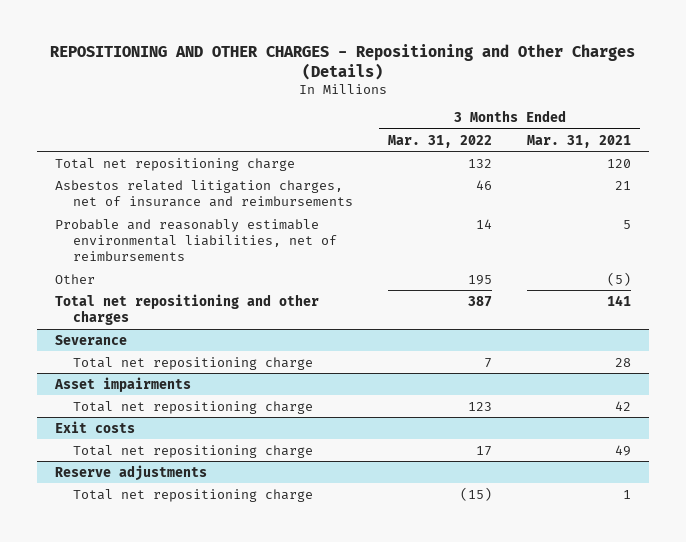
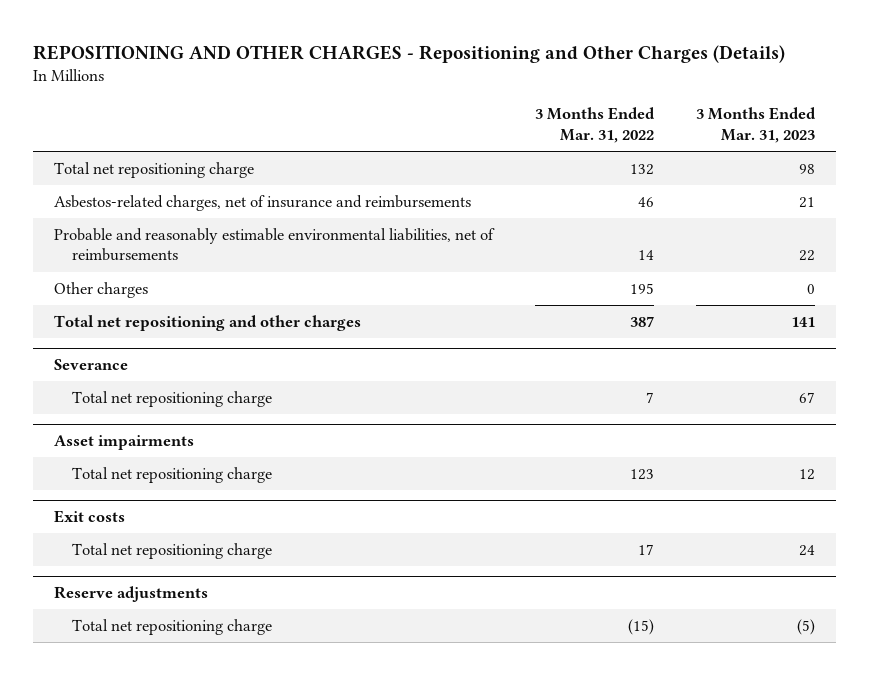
- | 3 Months Ended Mar. 31, 2022 | 3 Months Ended Mar. 31, 2021
+ | 3 Months Ended Mar. 31, 2022 | 3 Months Ended Mar. 31, 2023
- Asbestos related litigation charges, net of insurance and reimbursements | 46 | 21
+ Asbestos-related charges, net of insurance and reimbursements | 46 | 21
- Other | 195 | (5)
+ Other charges | 195 | 0

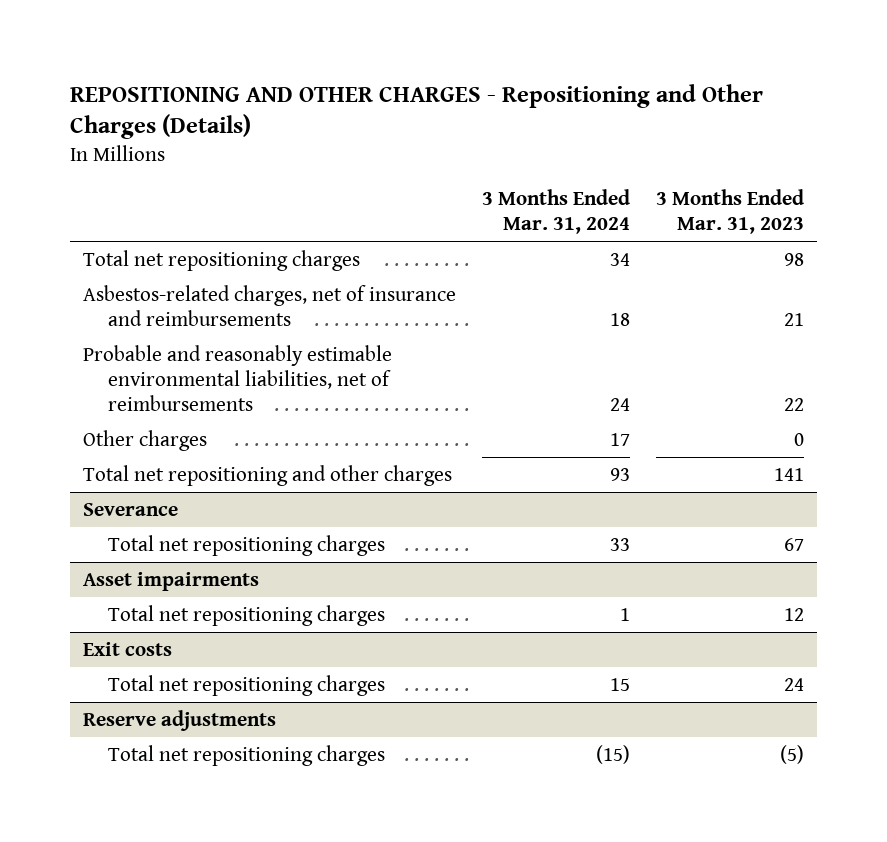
- | 3 Months Ended Mar. 31, 2022 | 3 Months Ended Mar. 31, 2023
+ | 3 Months Ended Mar. 31, 2024 | 3 Months Ended Mar. 31, 2023
- Total net repositioning charge | 132 | 98
+ Total net repositioning charges | 34 | 98
@ Severance
- Total net repositioning charge | 7 | 67
+ Total net repositioning charges | 33 | 67
@ Asset impairments
- Total net repositioning charge | 123 | 12
+ Total net repositioning charges | 1 | 12
@ Exit costs
- Total net repositioning charge | 17 | 24
+ Total net repositioning charges | 15 | 24
@ Reserve adjustments
- Total net repositioning charge | (15) | (5)
+ Total net repositioning charges | (15) | (5)

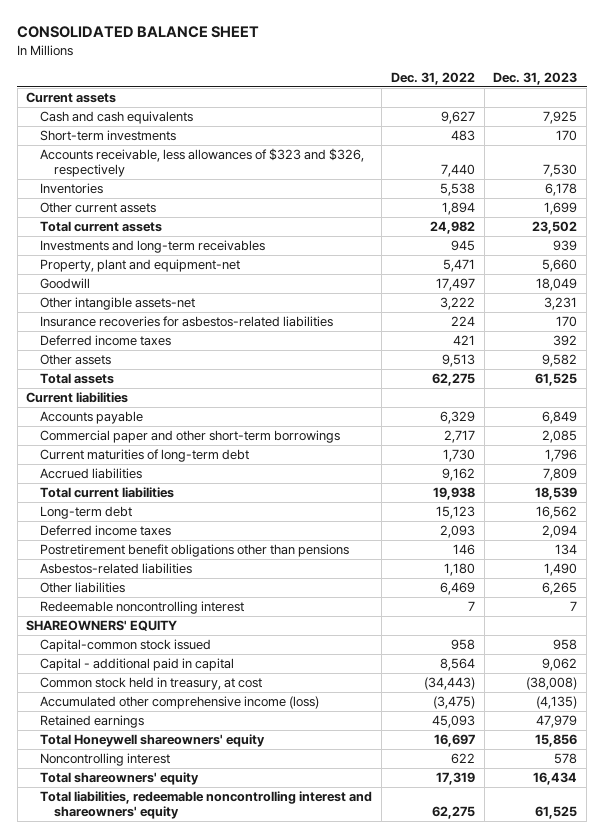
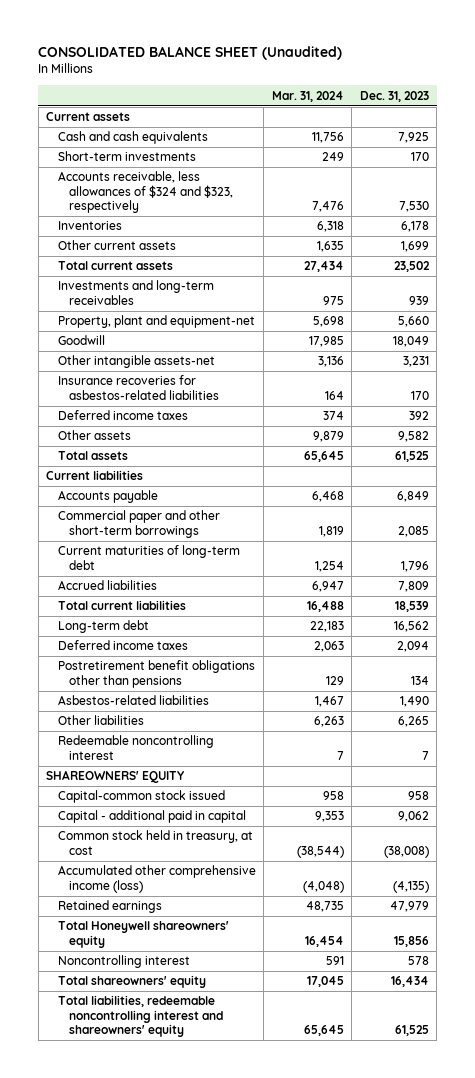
- CONSOLIDATED BALANCE SHEET
+ CONSOLIDATED BALANCE SHEET (Unaudited)
- | Dec. 31, 2022 | Dec. 31, 2023
+ | Mar. 31, 2024 | Dec. 31, 2023
- Accounts receivable, less allowances of $323 and $326, respectively | 7,440 | 7,530
+ Accounts receivable, less allowances of $324 and $323, respectively | 7,476 | 7,530

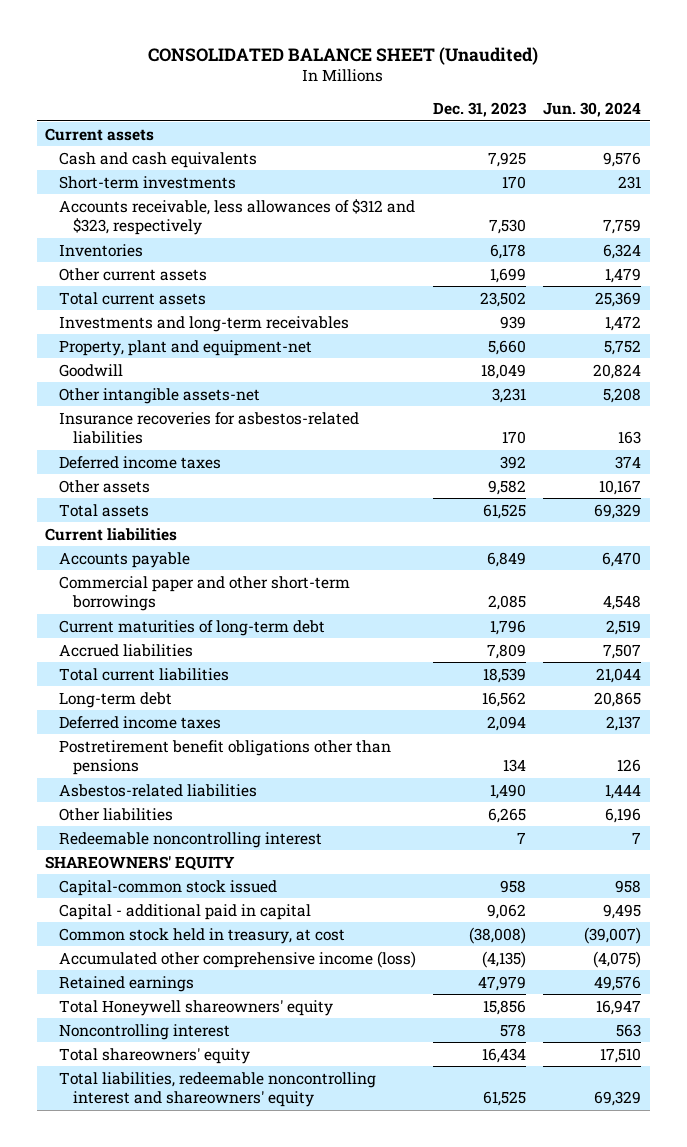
- | Mar. 31, 2024 | Dec. 31, 2023
+ | Dec. 31, 2023 | Jun. 30, 2024
- Accounts receivable, less allowances of $324 and $323, respectively | 7,476 | 7,530
+ Accounts receivable, less allowances of $312 and $323, respectively | 7,530 | 7,759

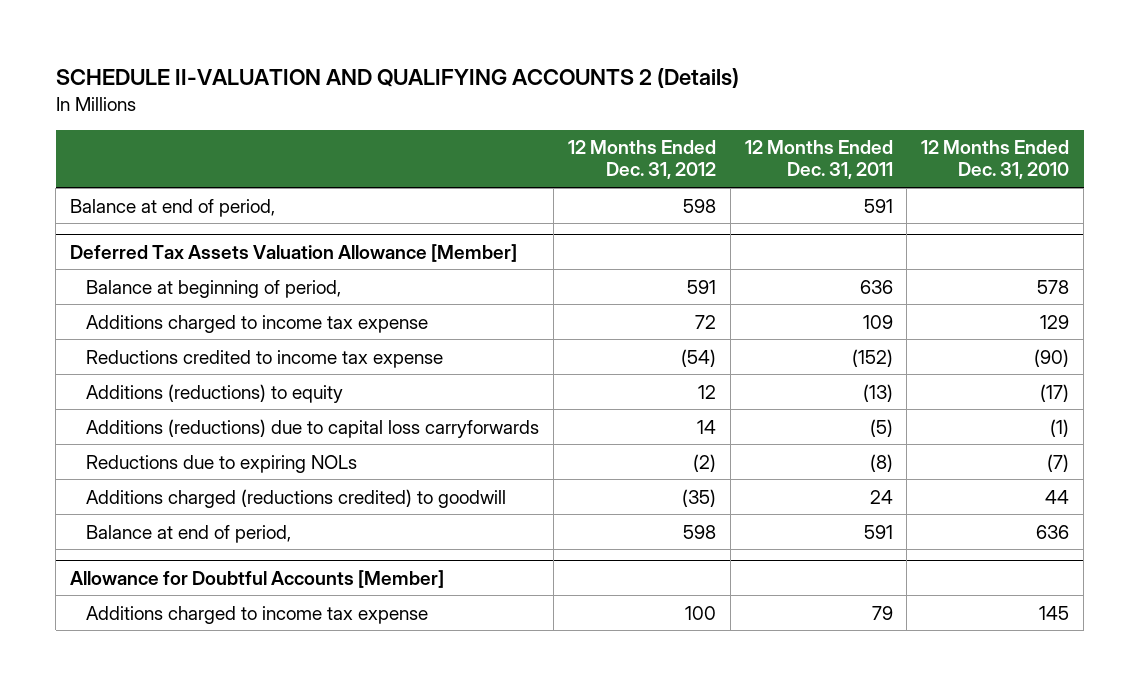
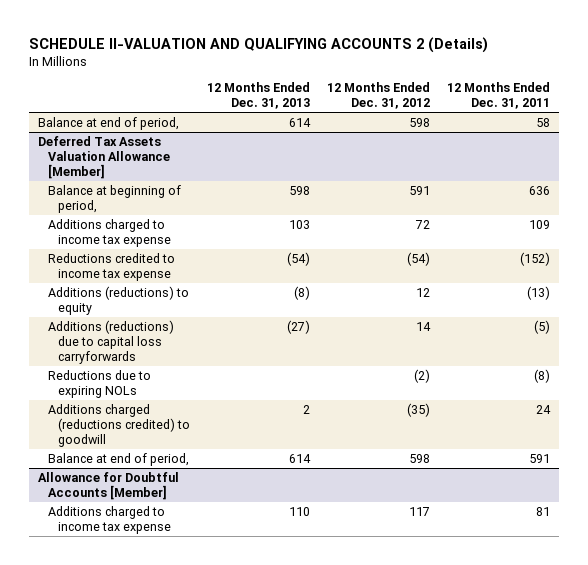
- | 12 Months Ended Dec. 31, 2012 | 12 Months Ended Dec. 31, 2011 | 12 Months Ended Dec. 31, 2010
+ | 12 Months Ended Dec. 31, 2013 | 12 Months Ended Dec. 31, 2012 | 12 Months Ended Dec. 31, 2011
- Balance at end of period, | 598 | 591 |
+ Balance at end of period, | 614 | 598 | 58
@ Allowance for Doubtful Accounts [Member]
- Additions charged to income tax expense | 100 | 79 | 145
+ Additions charged to income tax expense | 110 | 117 | 81

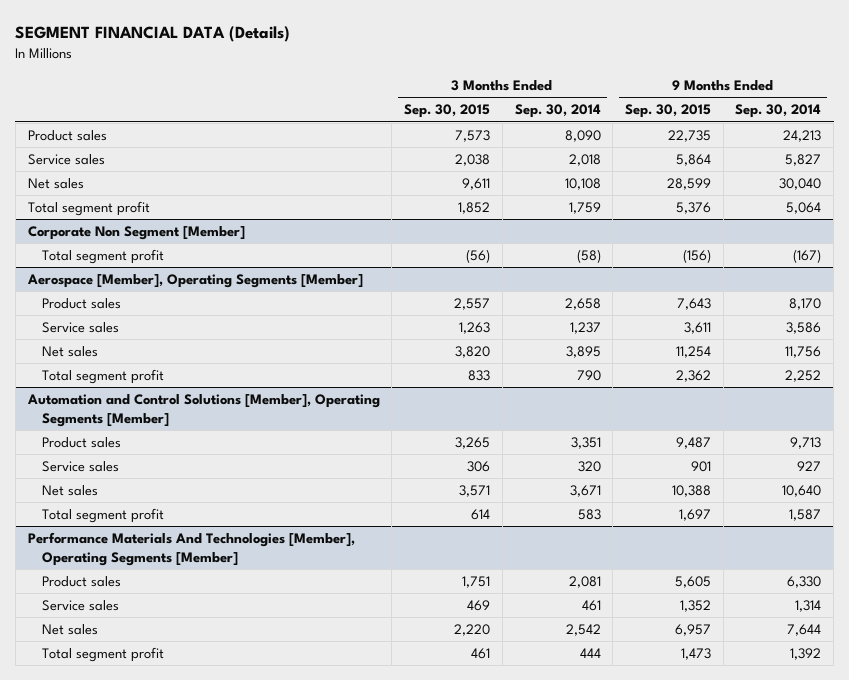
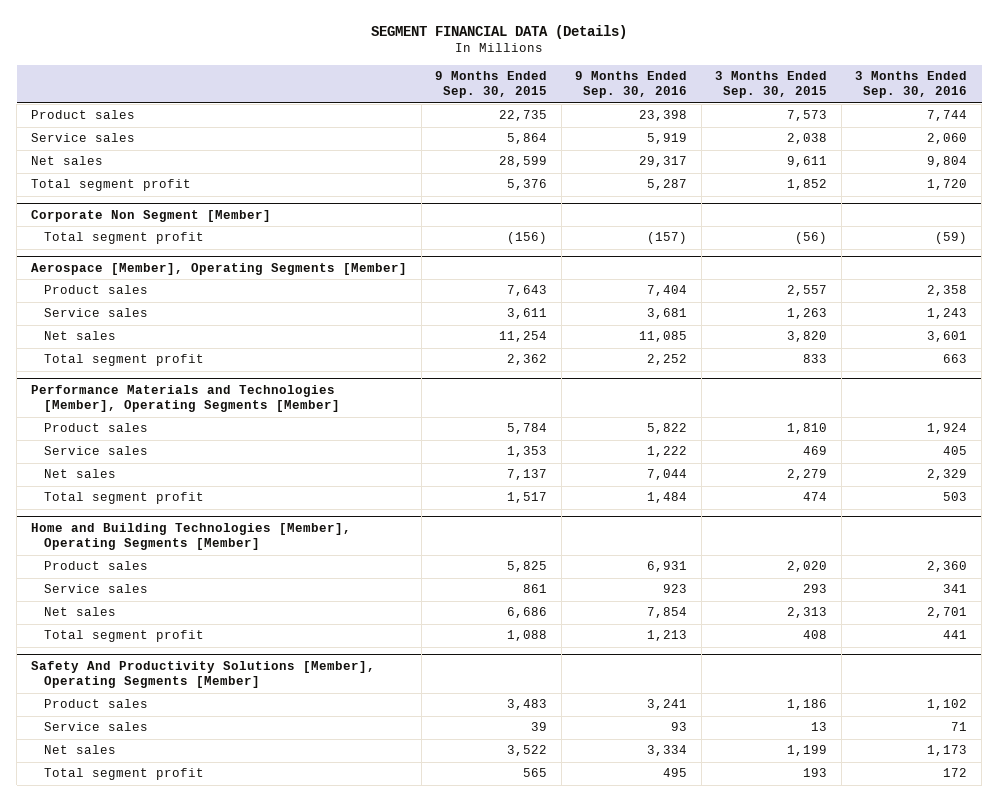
- | 3 Months Ended Sep. 30, 2015 | 3 Months Ended Sep. 30, 2014 | 9 Months Ended Sep. 30, 2015 | 9 Months Ended Sep. 30, 2014
+ | 9 Months Ended Sep. 30, 2015 | 9 Months Ended Sep. 30, 2016 | 3 Months Ended Sep. 30, 2015 | 3 Months Ended Sep. 30, 2016
- Automation and Control Solutions [Member], Operating Segments [Member]
- Product sales | 3,265 | 3,351 | 9,487 | 9,713
- Service sales | 306 | 320 | 901 | 927
- Net sales | 3,571 | 3,671 | 10,388 | 10,640
- Total segment profit | 614 | 583 | 1,697 | 1,587
- Performance Materials And Technologies [Member], Operating Segments [Member]
- Product sales | 1,751 | 2,081 | 5,605 | 6,330
- Service sales | 469 | 461 | 1,352 | 1,314
- Net sales | 2,220 | 2,542 | 6,957 | 7,644
- Total segment profit | 461 | 444 | 1,473 | 1,392
+ Performance Materials and Technologies [Member], Operating Segments [Member]
+ Product sales | 5,784 | 5,822 | 1,810 | 1,924
+ Service sales | 1,353 | 1,222 | 469 | 405
+ Net sales | 7,137 | 7,044 | 2,279 | 2,329
+ Total segment profit | 1,517 | 1,484 | 474 | 503
+ Home and Building Technologies [Member], Operating Segments [Member]
+ Product sales | 5,825 | 6,931 | 2,020 | 2,360
+ Service sales | 861 | 923 | 293 | 341
+ Net sales | 6,686 | 7,854 | 2,313 | 2,701
+ Total segment profit | 1,088 | 1,213 | 408 | 441
+ Safety And Productivity Solutions [Member], Operating Segments [Member]
+ Product sales | 3,483 | 3,241 | 1,186 | 1,102
+ Service sales | 39 | 93 | 13 | 71
+ Net sales | 3,522 | 3,334 | 1,199 | 1,173
+ Total segment profit | 565 | 495 | 193 | 172

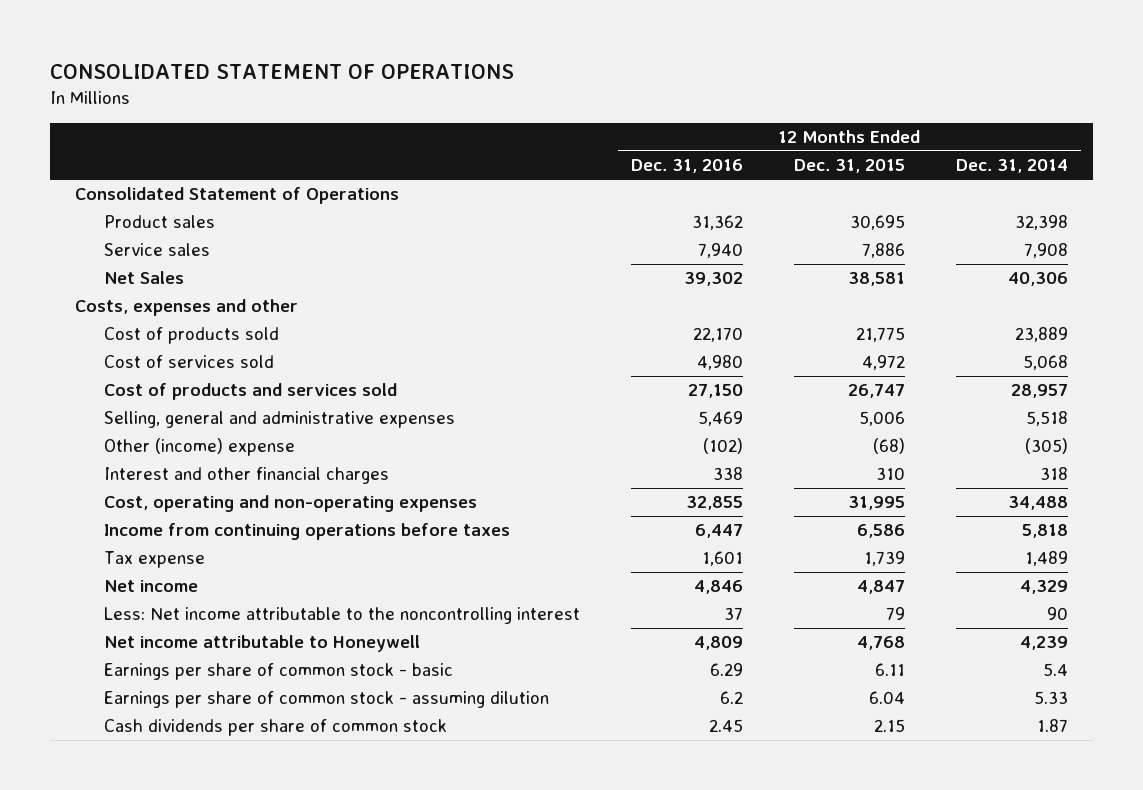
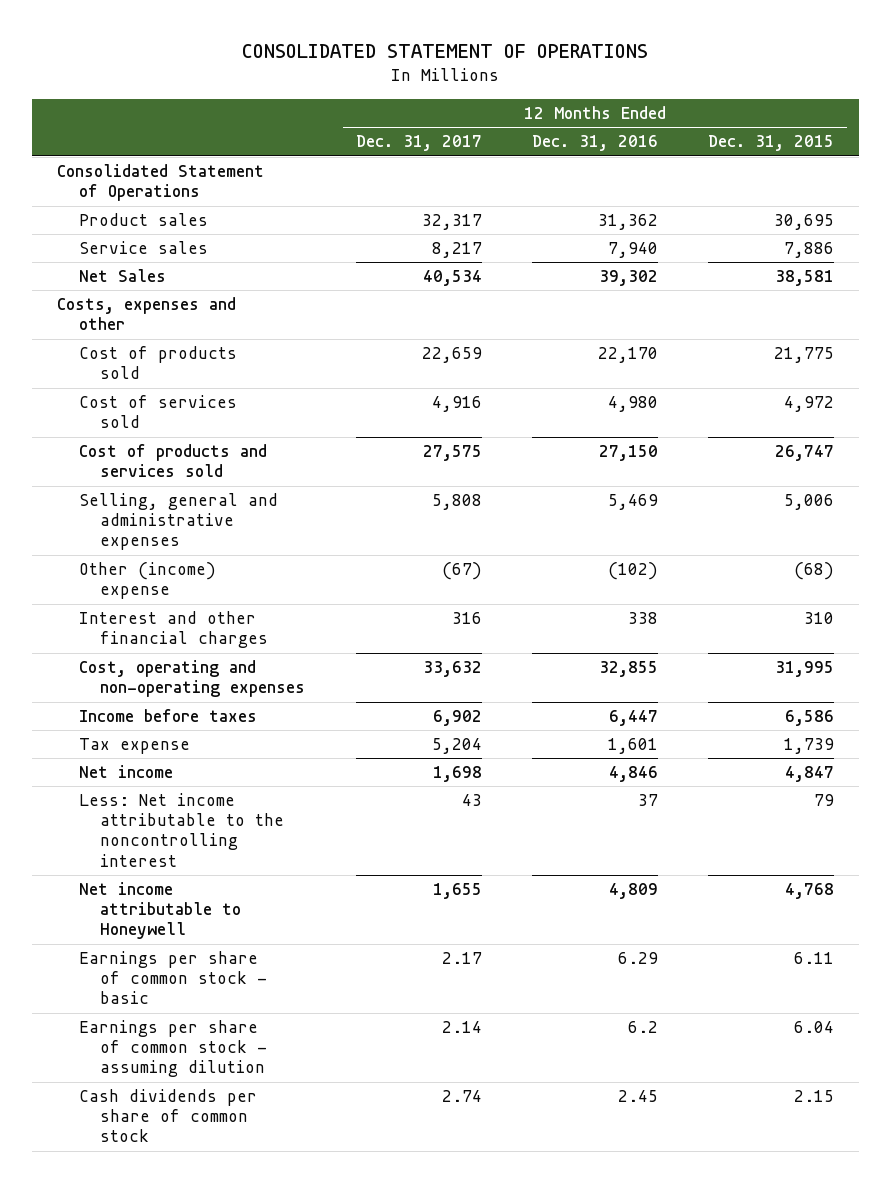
- | 12 Months Ended Dec. 31, 2016 | 12 Months Ended Dec. 31, 2015 | 12 Months Ended Dec. 31, 2014
+ | 12 Months Ended Dec. 31, 2017 | 12 Months Ended Dec. 31, 2016 | 12 Months Ended Dec. 31, 2015
- Income from continuing operations before taxes | 6,447 | 6,586 | 5,818
+ Income before taxes | 6,902 | 6,447 | 6,586

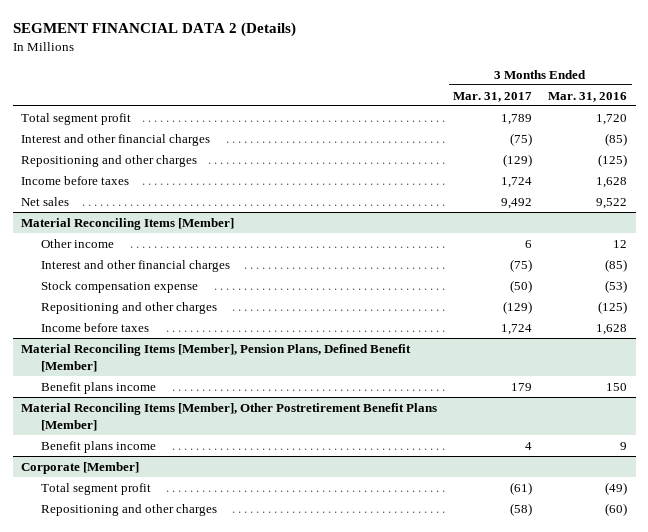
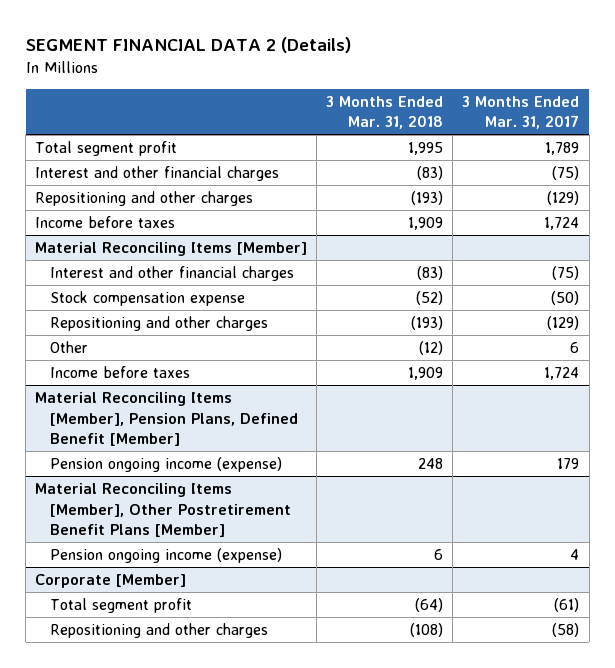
- | 3 Months Ended Mar. 31, 2017 | 3 Months Ended Mar. 31, 2016
+ | 3 Months Ended Mar. 31, 2018 | 3 Months Ended Mar. 31, 2017
- Net sales | 9,492 | 9,522
@ Material Reconciling Items [Member]
- Other income | 6 | 12
+ Other | (12) | 6
@ Material Reconciling Items [Member], Pension Plans, Defined Benefit [Member]
- Benefit plans income | 179 | 150
+ Pension ongoing income (expense) | 248 | 179
@ Material Reconciling Items [Member], Other Postretirement Benefit Plans [Member]
- Benefit plans income | 4 | 9
+ Pension ongoing income (expense) | 6 | 4

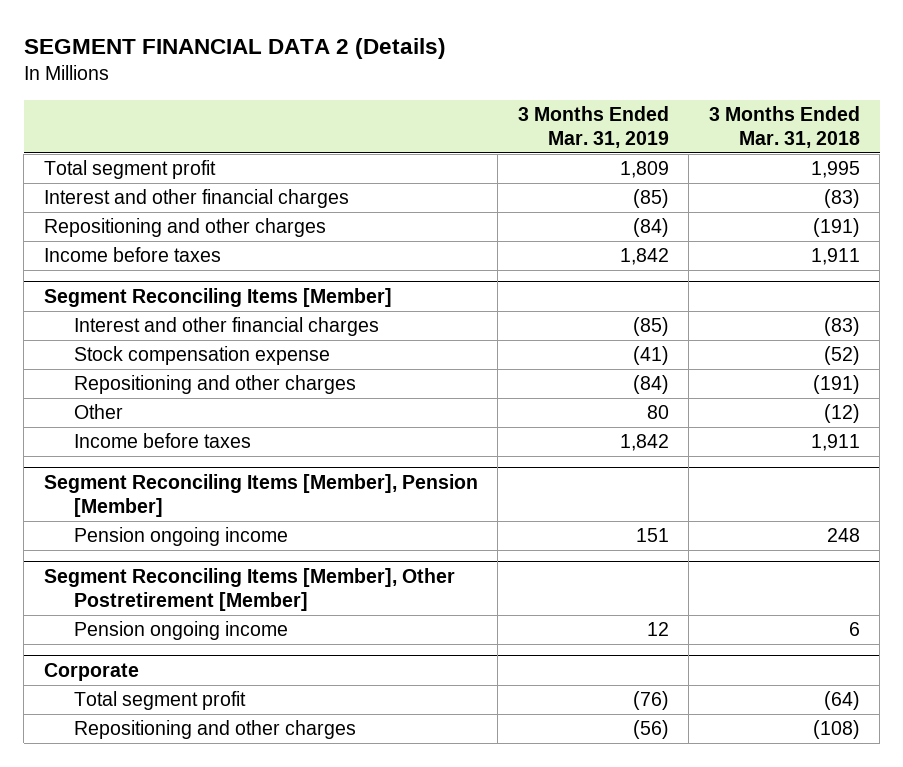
- | 3 Months Ended Mar. 31, 2018 | 3 Months Ended Mar. 31, 2017
+ | 3 Months Ended Mar. 31, 2019 | 3 Months Ended Mar. 31, 2018
- Repositioning and other charges | (193) | (129)
- Income before taxes | 1,909 | 1,724
- Material Reconciling Items [Member]
+ Repositioning and other charges | (84) | (191)
+ Income before taxes | 1,842 | 1,911
+ Segment Reconciling Items [Member]
- Repositioning and other charges | (193) | (129)
+ Repositioning and other charges | (84) | (191)
- Income before taxes | 1,909 | 1,724
- Material Reconciling Items [Member], Pension Plans, Defined Benefit [Member]
- Pension ongoing income (expense) | 248 | 179
- Material Reconciling Items [Member], Other Postretirement Benefit Plans [Member]
- Pension ongoing income (expense) | 6 | 4
- Corporate [Member]
+ Income before taxes | 1,842 | 1,911
+ Segment Reconciling Items [Member], Pension [Member]
+ Pension ongoing income | 151 | 248
+ Segment Reconciling Items [Member], Other Postretirement [Member]
+ Pension ongoing income | 12 | 6
+ Corporate

